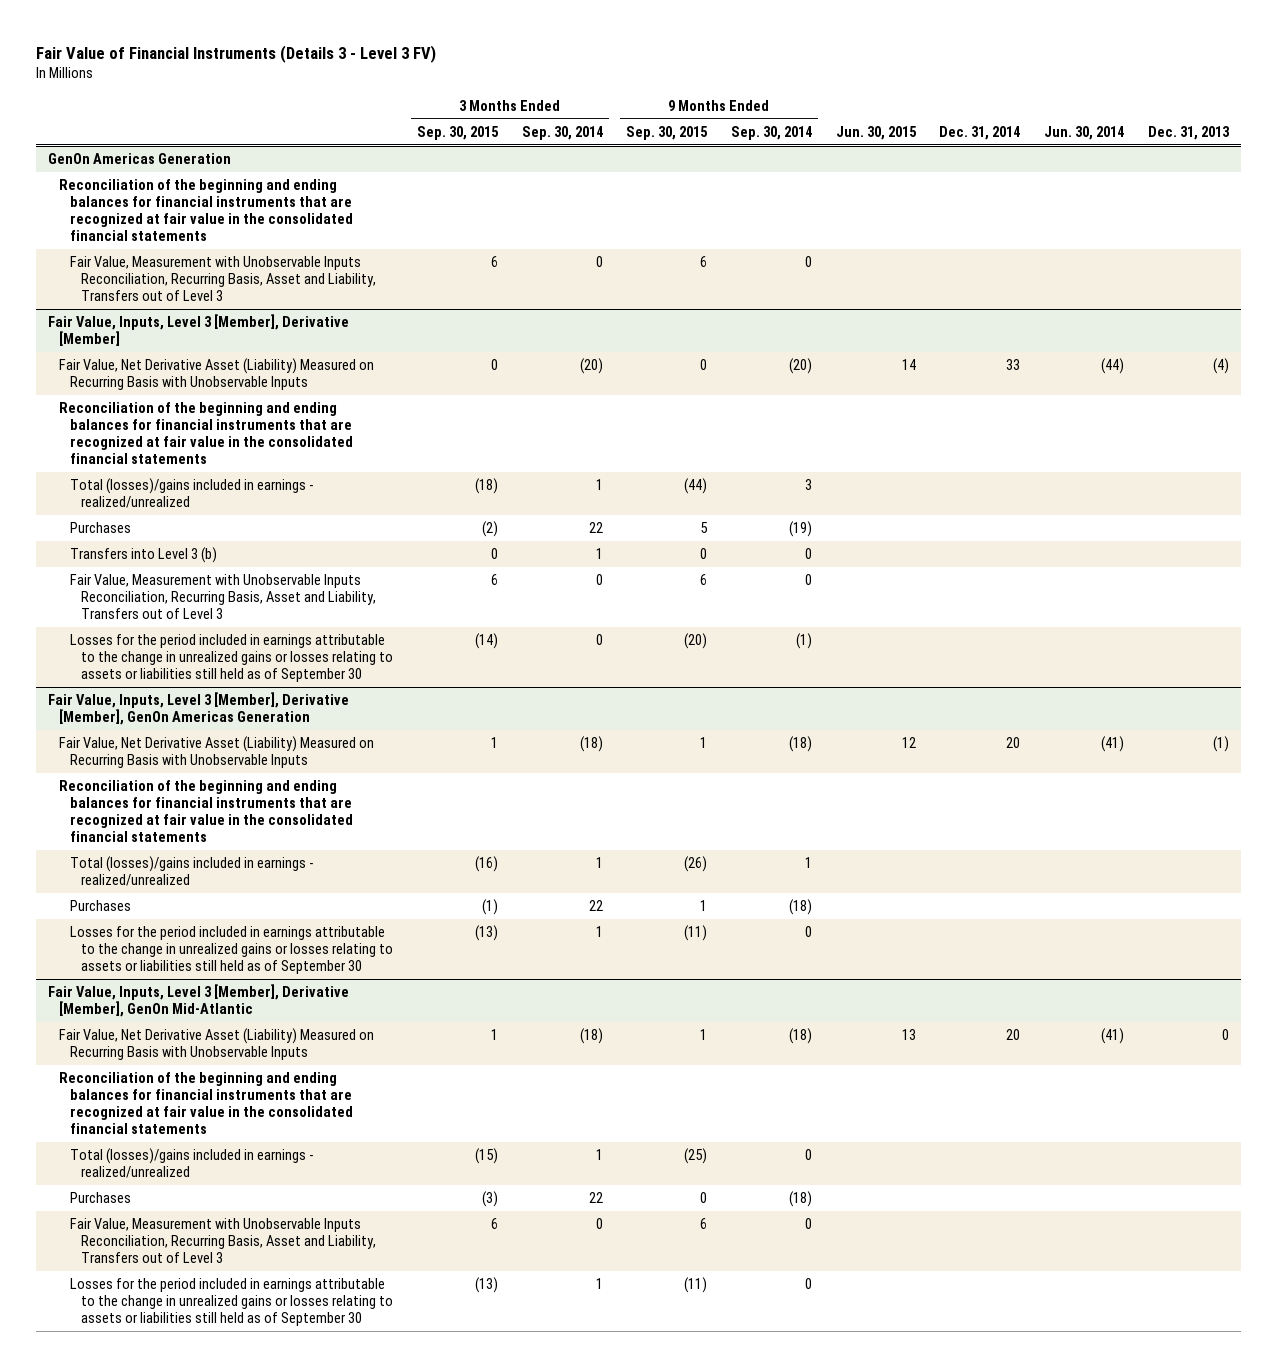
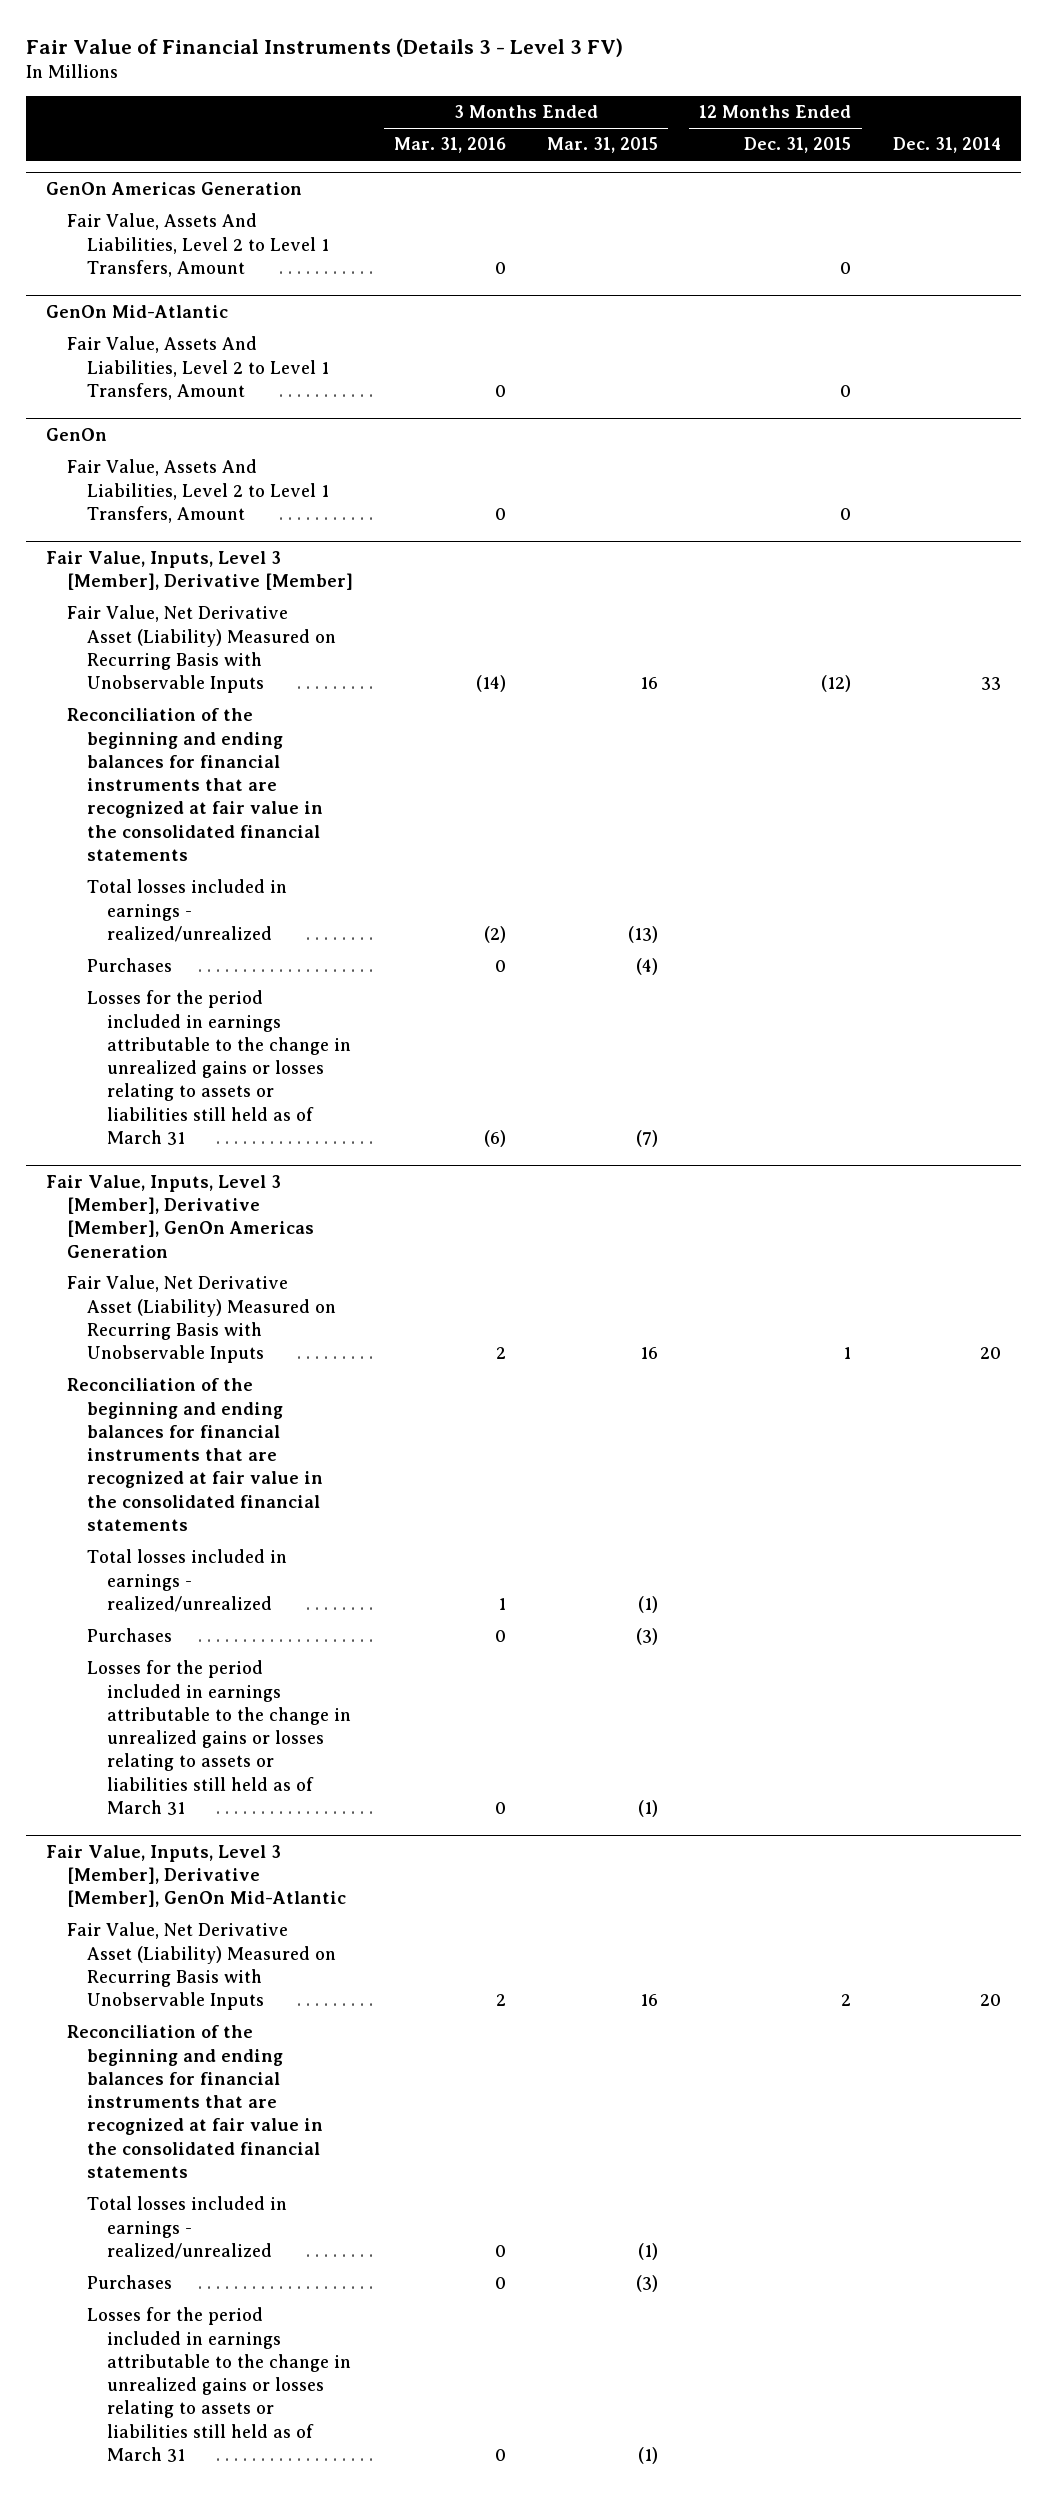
- | 3 Months Ended Sep. 30, 2015 | 3 Months Ended Sep. 30, 2014 | 9 Months Ended Sep. 30, 2015 | 9 Months Ended Sep. 30, 2014 | Jun. 30, 2015 | Dec. 31, 2014 | Jun. 30, 2014 | Dec. 31, 2013
+ | 3 Months Ended Mar. 31, 2016 | 3 Months Ended Mar. 31, 2015 | 12 Months Ended Dec. 31, 2015 | Dec. 31, 2014
@ GenOn Americas Generation
- Reconciliation of the beginning and ending balances for financial instruments that are recognized at fair value in the consolidated financial statements
- Fair Value, Measurement with Unobservable Inputs Reconciliation, Recurring Basis, Asset and Liability, Transfers out of Level 3 | 6 | 0 | 6 | 0 | | | |
+ Fair Value, Assets And Liabilities, Level 2 to Level 1 Transfers, Amount | 0 | | 0 |
+ GenOn Mid-Atlantic
+ Fair Value, Assets And Liabilities, Level 2 to Level 1 Transfers, Amount | 0 | | 0 |
+ GenOn
+ Fair Value, Assets And Liabilities, Level 2 to Level 1 Transfers, Amount | 0 | | 0 |
@ Fair Value, Inputs, Level 3 [Member], Derivative [Member]
- Total (losses)/gains included in earnings - realized/unrealized | (18) | 1 | (44) | 3 | | | |
+ Total losses included in earnings - realized/unrealized | (2) | (13) | |
- Transfers into Level 3 (b) | 0 | 1 | 0 | 0 | | | |
- Fair Value, Measurement with Unobservable Inputs Reconciliation, Recurring Basis, Asset and Liability, Transfers out of Level 3 | 6 | 0 | 6 | 0 | | | |
- Losses for the period included in earnings attributable to the change in unrealized gains or losses relating to assets or liabilities still held as of September 30 | (14) | 0 | (20) | (1) | | | |
+ Losses for the period included in earnings attributable to the change in unrealized gains or losses relating to assets or liabilities still held as of March 31 | (6) | (7) | |
@ Fair Value, Inputs, Level 3 [Member], Derivative [Member], GenOn Americas Generation
- Total (losses)/gains included in earnings - realized/unrealized | (16) | 1 | (26) | 1 | | | |
+ Total losses included in earnings - realized/unrealized | 1 | (1) | |
- Losses for the period included in earnings attributable to the change in unrealized gains or losses relating to assets or liabilities still held as of September 30 | (13) | 1 | (11) | 0 | | | |
+ Losses for the period included in earnings attributable to the change in unrealized gains or losses relating to assets or liabilities still held as of March 31 | 0 | (1) | |
@ Fair Value, Inputs, Level 3 [Member], Derivative [Member], GenOn Mid-Atlantic
- Total (losses)/gains included in earnings - realized/unrealized | (15) | 1 | (25) | 0 | | | |
+ Total losses included in earnings - realized/unrealized | 0 | (1) | |
- Fair Value, Measurement with Unobservable Inputs Reconciliation, Recurring Basis, Asset and Liability, Transfers out of Level 3 | 6 | 0 | 6 | 0 | | | |
- Losses for the period included in earnings attributable to the change in unrealized gains or losses relating to assets or liabilities still held as of September 30 | (13) | 1 | (11) | 0 | | | |
+ Losses for the period included in earnings attributable to the change in unrealized gains or losses relating to assets or liabilities still held as of March 31 | 0 | (1) | |

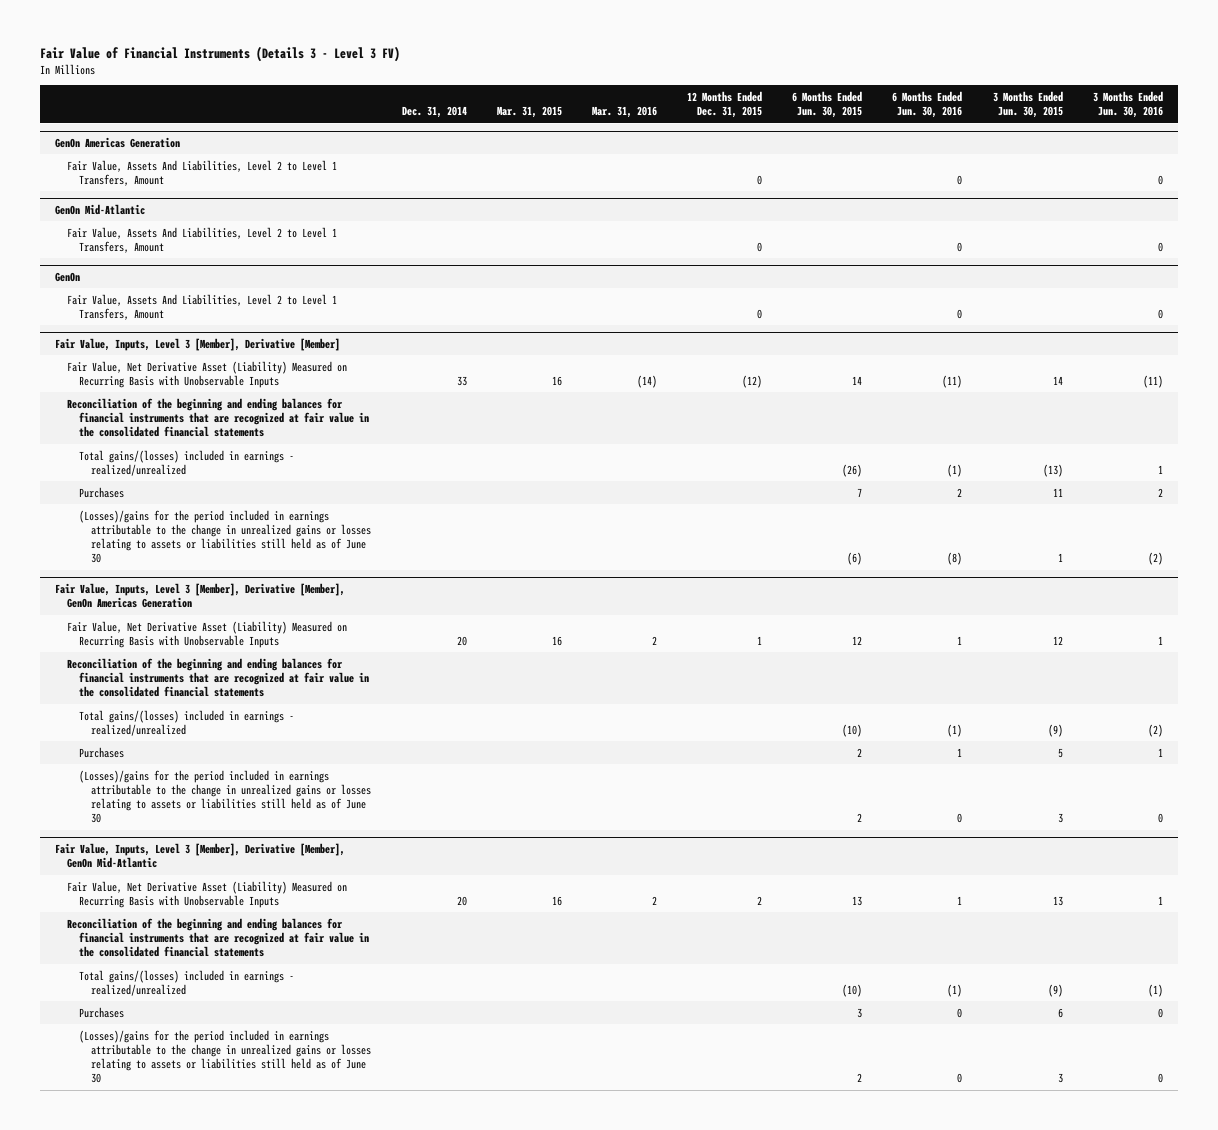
- | 3 Months Ended Mar. 31, 2016 | 3 Months Ended Mar. 31, 2015 | 12 Months Ended Dec. 31, 2015 | Dec. 31, 2014
+ | Dec. 31, 2014 | Mar. 31, 2015 | Mar. 31, 2016 | 12 Months Ended Dec. 31, 2015 | 6 Months Ended Jun. 30, 2015 | 6 Months Ended Jun. 30, 2016 | 3 Months Ended Jun. 30, 2015 | 3 Months Ended Jun. 30, 2016
@ Fair Value, Inputs, Level 3 [Member], Derivative [Member]
- Total losses included in earnings - realized/unrealized | (2) | (13) | |
+ Total gains/(losses) included in earnings - realized/unrealized | | | | | (26) | (1) | (13) | 1
- Losses for the period included in earnings attributable to the change in unrealized gains or losses relating to assets or liabilities still held as of March 31 | (6) | (7) | |
+ (Losses)/gains for the period included in earnings attributable to the change in unrealized gains or losses relating to assets or liabilities still held as of June 30 | | | | | (6) | (8) | 1 | (2)
@ Fair Value, Inputs, Level 3 [Member], Derivative [Member], GenOn Americas Generation
- Total losses included in earnings - realized/unrealized | 1 | (1) | |
+ Total gains/(losses) included in earnings - realized/unrealized | | | | | (10) | (1) | (9) | (2)
- Losses for the period included in earnings attributable to the change in unrealized gains or losses relating to assets or liabilities still held as of March 31 | 0 | (1) | |
+ (Losses)/gains for the period included in earnings attributable to the change in unrealized gains or losses relating to assets or liabilities still held as of June 30 | | | | | 2 | 0 | 3 | 0
@ Fair Value, Inputs, Level 3 [Member], Derivative [Member], GenOn Mid-Atlantic
- Total losses included in earnings - realized/unrealized | 0 | (1) | |
+ Total gains/(losses) included in earnings - realized/unrealized | | | | | (10) | (1) | (9) | (1)
- Losses for the period included in earnings attributable to the change in unrealized gains or losses relating to assets or liabilities still held as of March 31 | 0 | (1) | |
+ (Losses)/gains for the period included in earnings attributable to the change in unrealized gains or losses relating to assets or liabilities still held as of June 30 | | | | | 2 | 0 | 3 | 0

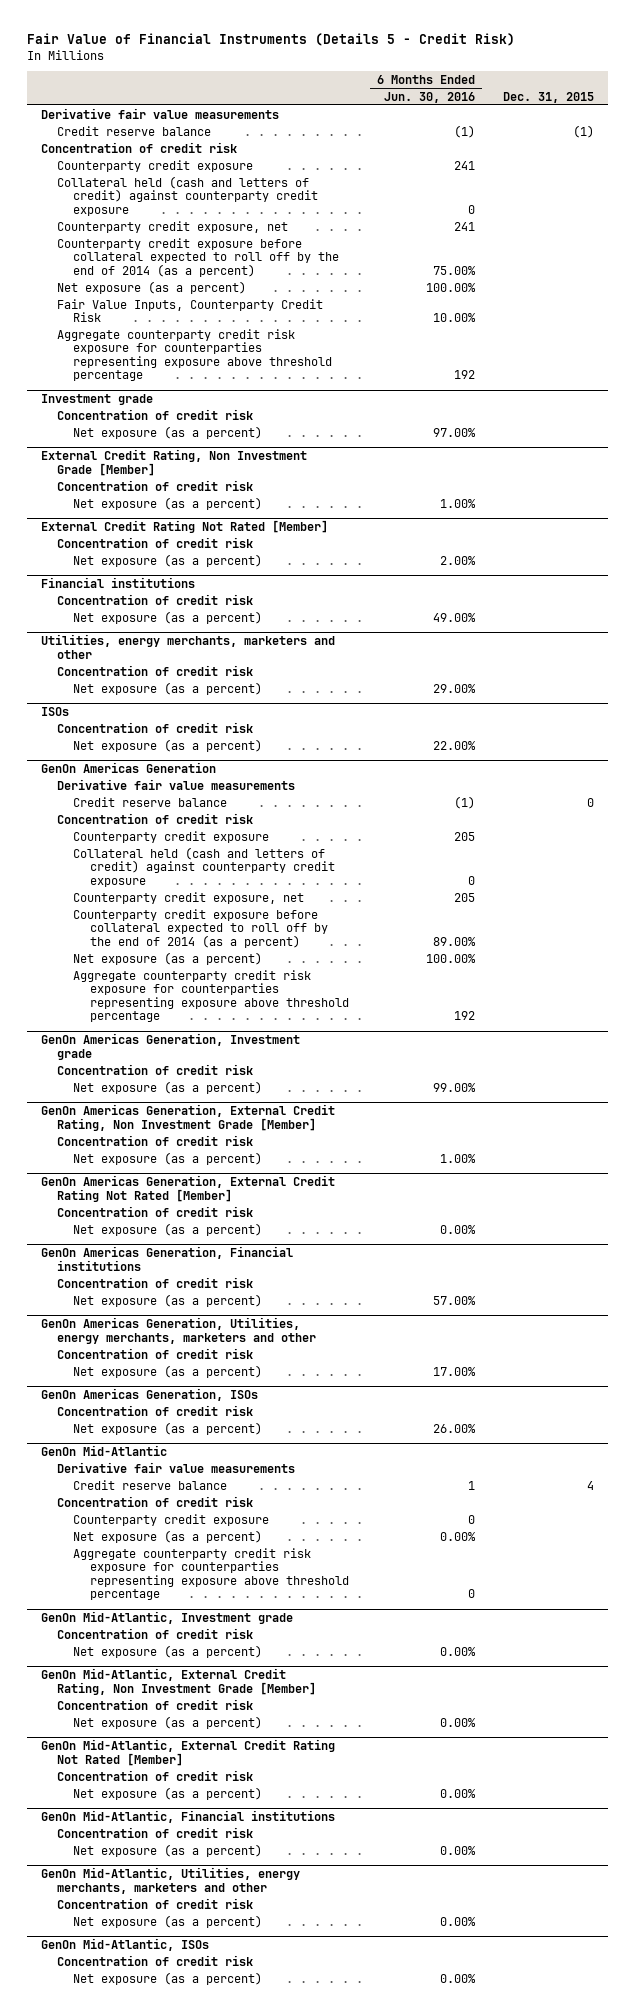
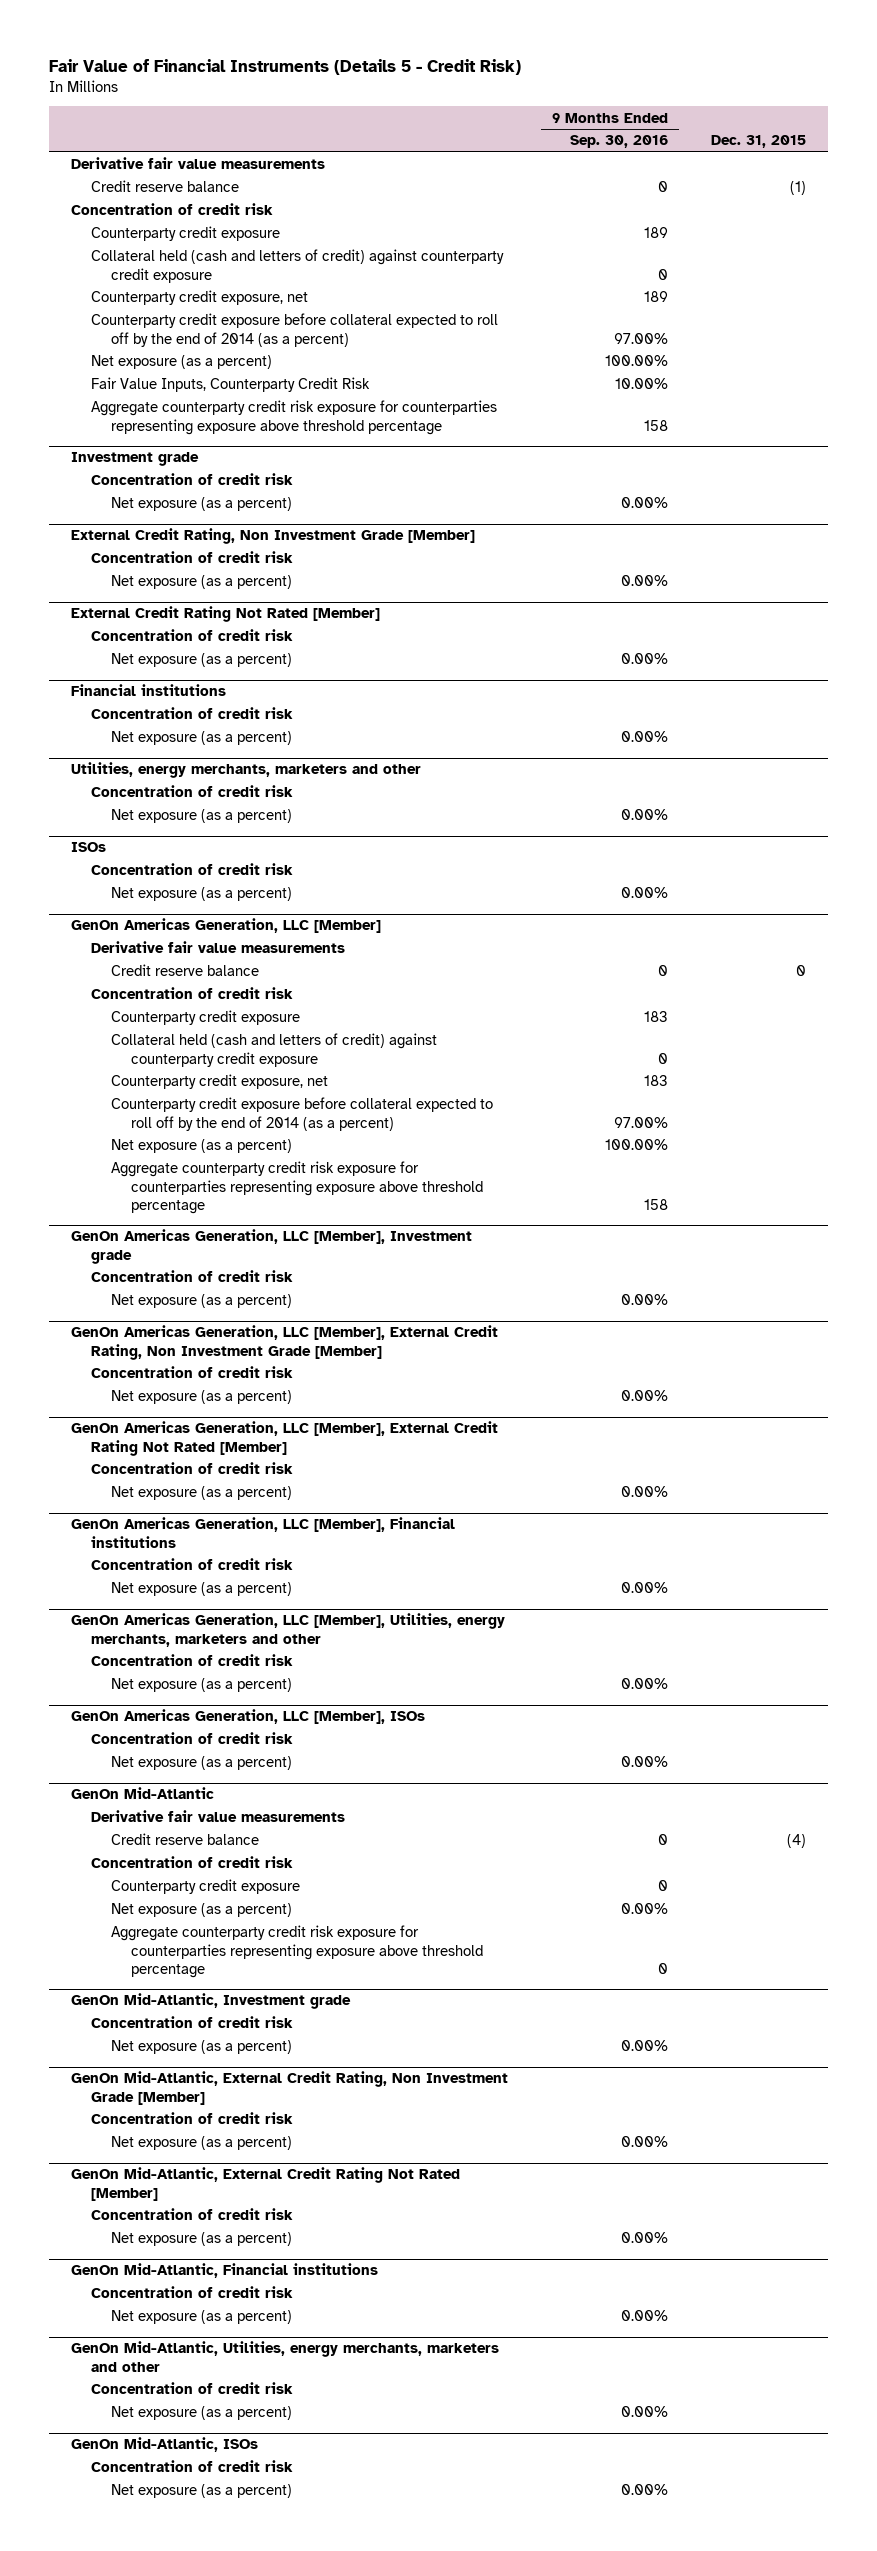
- | 6 Months Ended Jun. 30, 2016 | Dec. 31, 2015
+ | 9 Months Ended Sep. 30, 2016 | Dec. 31, 2015
- GenOn Americas Generation
+ GenOn Americas Generation, LLC [Member]
- GenOn Americas Generation, Investment grade
+ GenOn Americas Generation, LLC [Member], Investment grade
- GenOn Americas Generation, External Credit Rating, Non Investment Grade [Member]
+ GenOn Americas Generation, LLC [Member], External Credit Rating, Non Investment Grade [Member]
- GenOn Americas Generation, External Credit Rating Not Rated [Member]
+ GenOn Americas Generation, LLC [Member], External Credit Rating Not Rated [Member]
- GenOn Americas Generation, Financial institutions
+ GenOn Americas Generation, LLC [Member], Financial institutions
- GenOn Americas Generation, Utilities, energy merchants, marketers and other
+ GenOn Americas Generation, LLC [Member], Utilities, energy merchants, marketers and other
- GenOn Americas Generation, ISOs
+ GenOn Americas Generation, LLC [Member], ISOs
@ GenOn Mid-Atlantic
- Credit reserve balance | 1 | 4
+ Credit reserve balance | 0 | (4)

